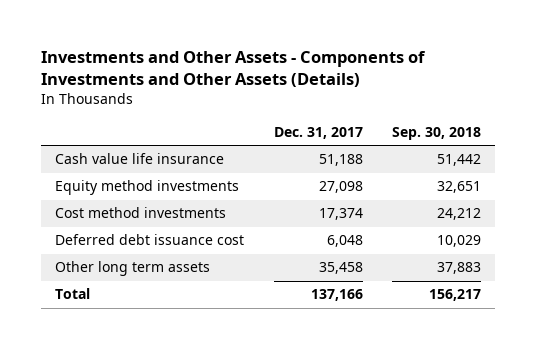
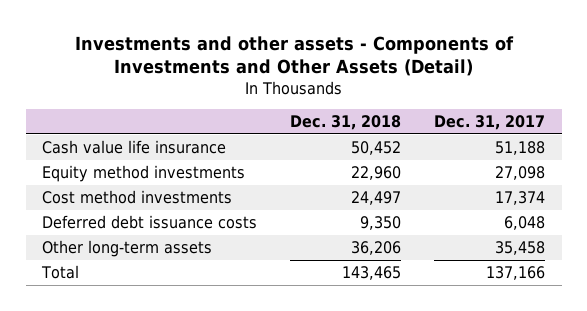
- Investments and Other Assets - Components of Investments and Other Assets (Details)
+ Investments and other assets - Components of Investments and Other Assets (Detail)
- | Dec. 31, 2017 | Sep. 30, 2018
+ | Dec. 31, 2018 | Dec. 31, 2017
- Deferred debt issuance cost | 6,048 | 10,029
- Other long term assets | 35,458 | 37,883
+ Deferred debt issuance costs | 9,350 | 6,048
+ Other long-term assets | 36,206 | 35,458

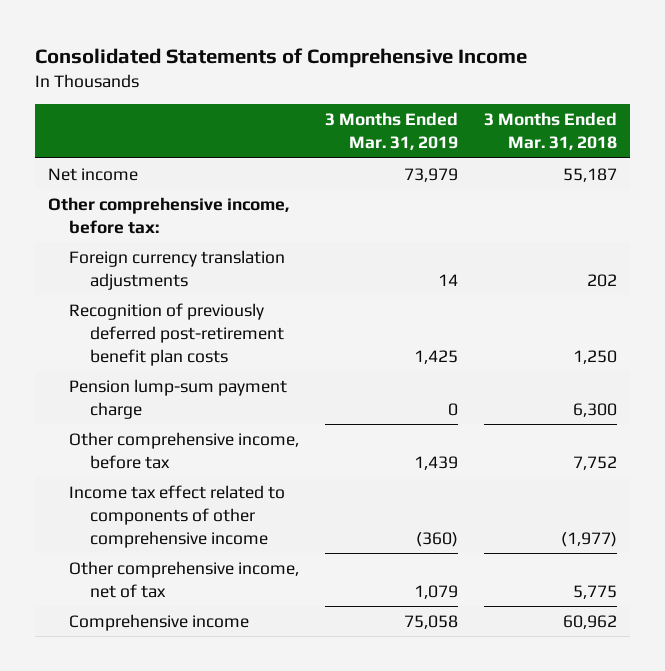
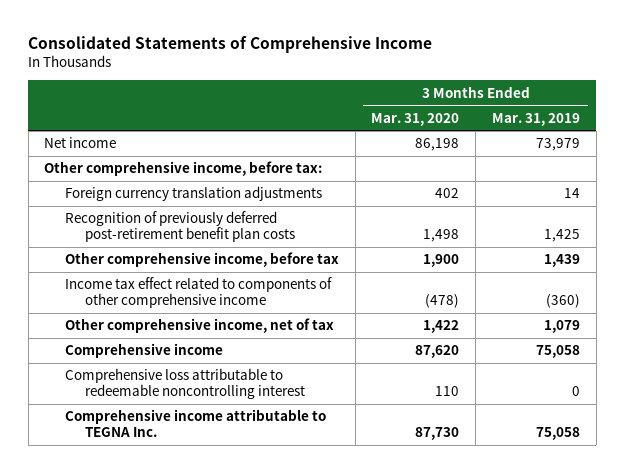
- | 3 Months Ended Mar. 31, 2019 | 3 Months Ended Mar. 31, 2018
+ | 3 Months Ended Mar. 31, 2020 | 3 Months Ended Mar. 31, 2019
- Pension lump-sum payment charge | 0 | 6,300
+ Comprehensive loss attributable to redeemable noncontrolling interest | 110 | 0
+ Comprehensive income attributable to TEGNA Inc. | 87,730 | 75,058

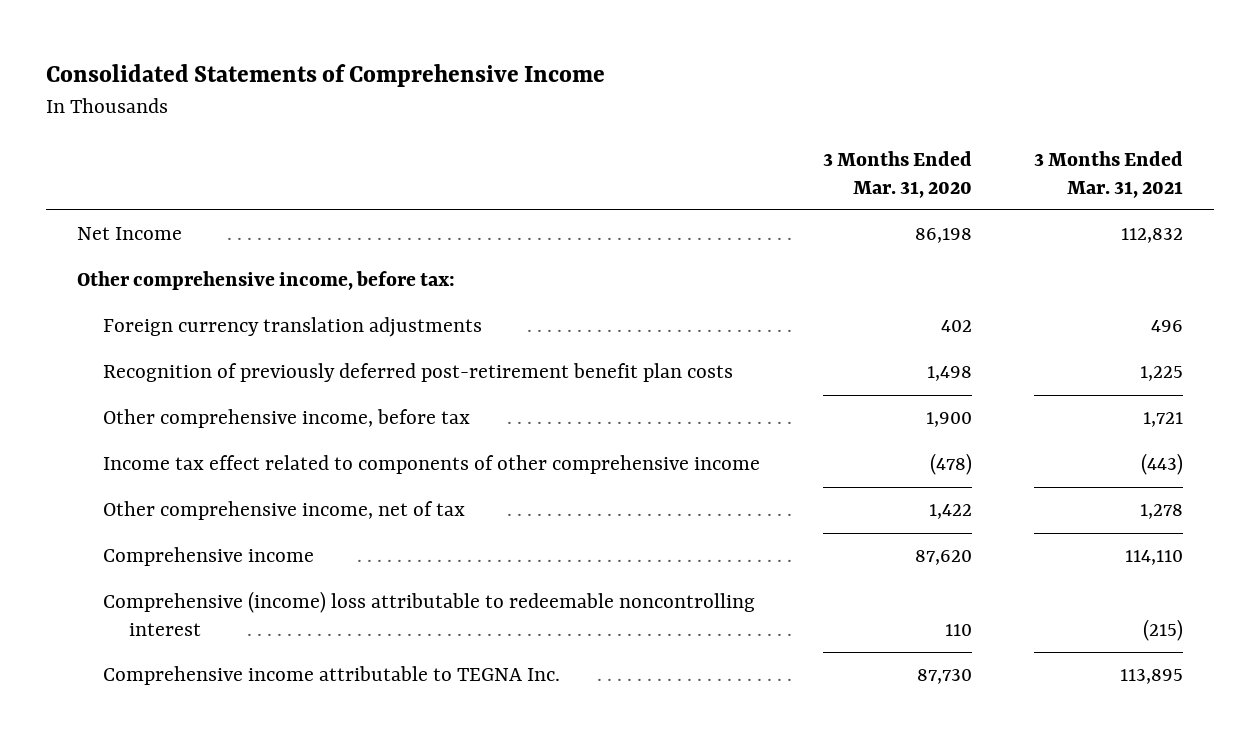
- | 3 Months Ended Mar. 31, 2020 | 3 Months Ended Mar. 31, 2019
+ | 3 Months Ended Mar. 31, 2020 | 3 Months Ended Mar. 31, 2021
- Net income | 86,198 | 73,979
+ Net Income | 86,198 | 112,832
- Comprehensive loss attributable to redeemable noncontrolling interest | 110 | 0
+ Comprehensive (income) loss attributable to redeemable noncontrolling interest | 110 | (215)

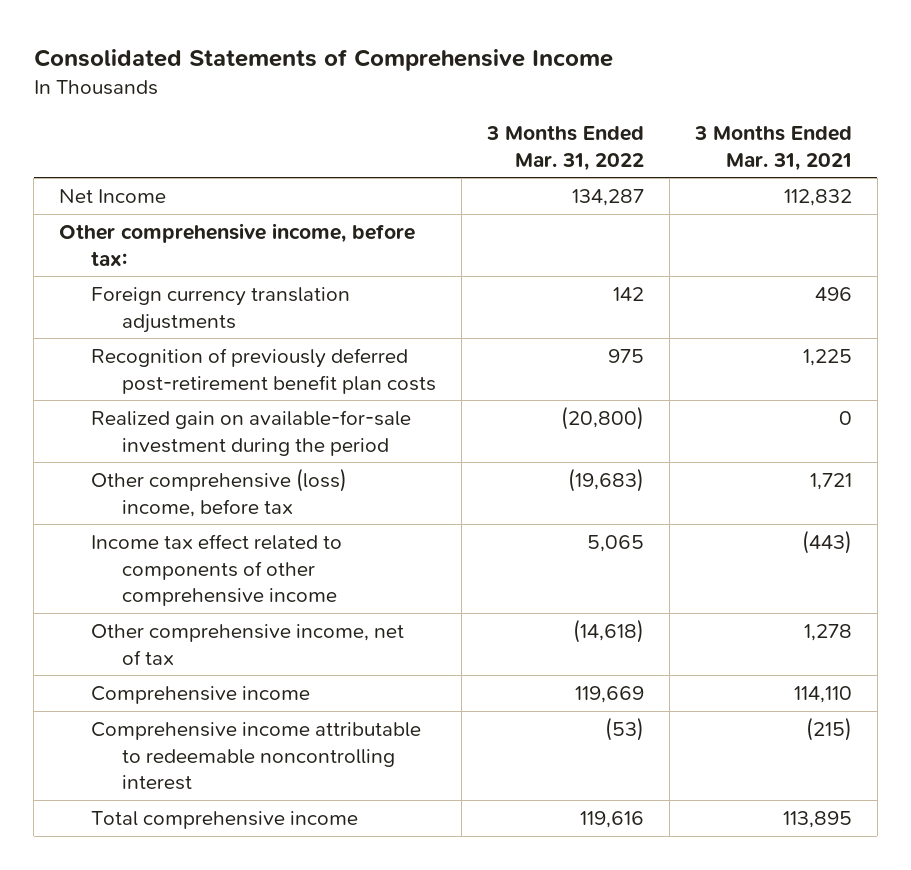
- | 3 Months Ended Mar. 31, 2020 | 3 Months Ended Mar. 31, 2021
+ | 3 Months Ended Mar. 31, 2022 | 3 Months Ended Mar. 31, 2021
- Other comprehensive income, before tax | 1,900 | 1,721
+ Realized gain on available-for-sale investment during the period | (20,800) | 0
+ Other comprehensive (loss) income, before tax | (19,683) | 1,721
- Comprehensive (income) loss attributable to redeemable noncontrolling interest | 110 | (215)
- Comprehensive income attributable to TEGNA Inc. | 87,730 | 113,895
+ Comprehensive income attributable to redeemable noncontrolling interest | (53) | (215)
+ Total comprehensive income | 119,616 | 113,895

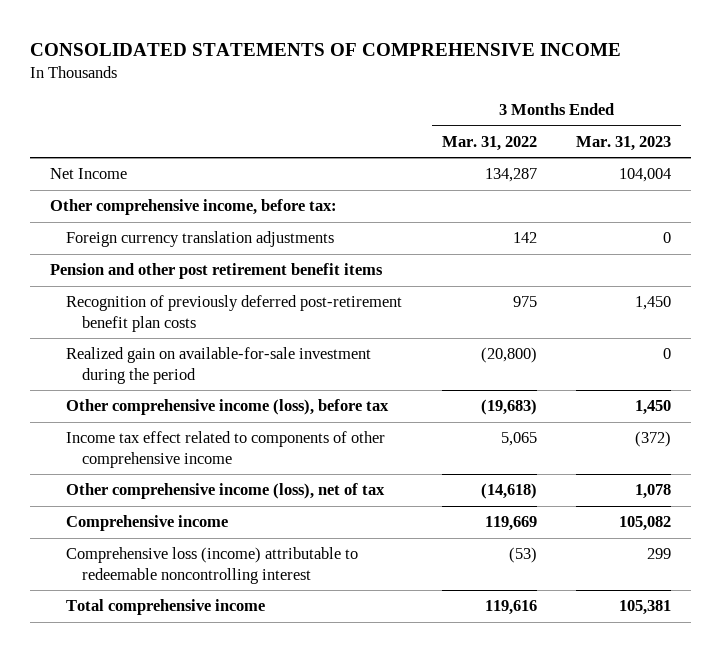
- Consolidated Statements of Comprehensive Income
+ CONSOLIDATED STATEMENTS OF COMPREHENSIVE INCOME
- | 3 Months Ended Mar. 31, 2022 | 3 Months Ended Mar. 31, 2021
+ | 3 Months Ended Mar. 31, 2022 | 3 Months Ended Mar. 31, 2023
+ Pension and other post retirement benefit items
- Other comprehensive (loss) income, before tax | (19,683) | 1,721
+ Other comprehensive income (loss), before tax | (19,683) | 1,450
- Other comprehensive income, net of tax | (14,618) | 1,278
+ Other comprehensive income (loss), net of tax | (14,618) | 1,078
- Comprehensive income attributable to redeemable noncontrolling interest | (53) | (215)
+ Comprehensive loss (income) attributable to redeemable noncontrolling interest | (53) | 299

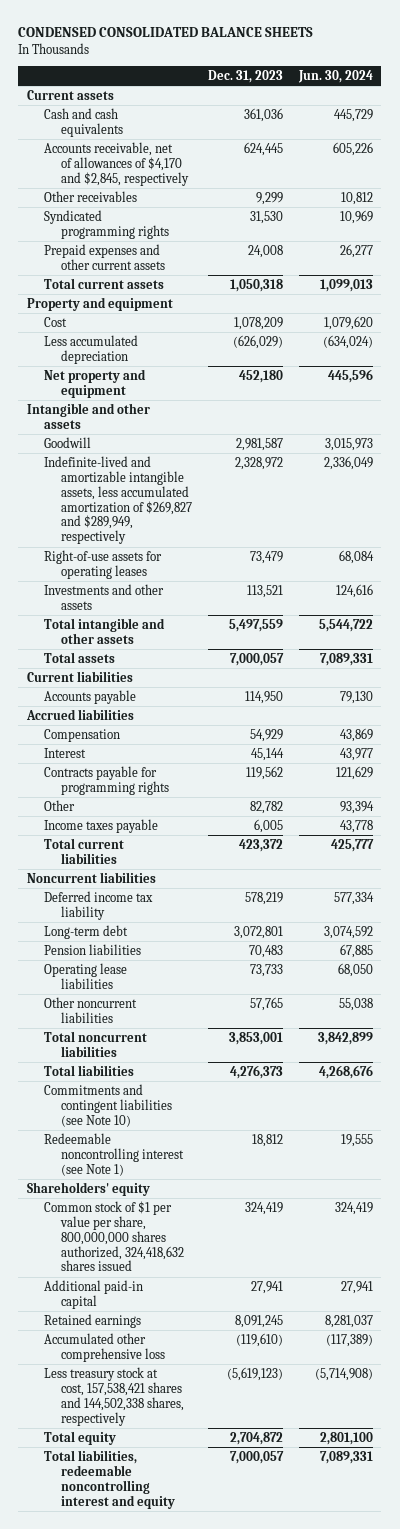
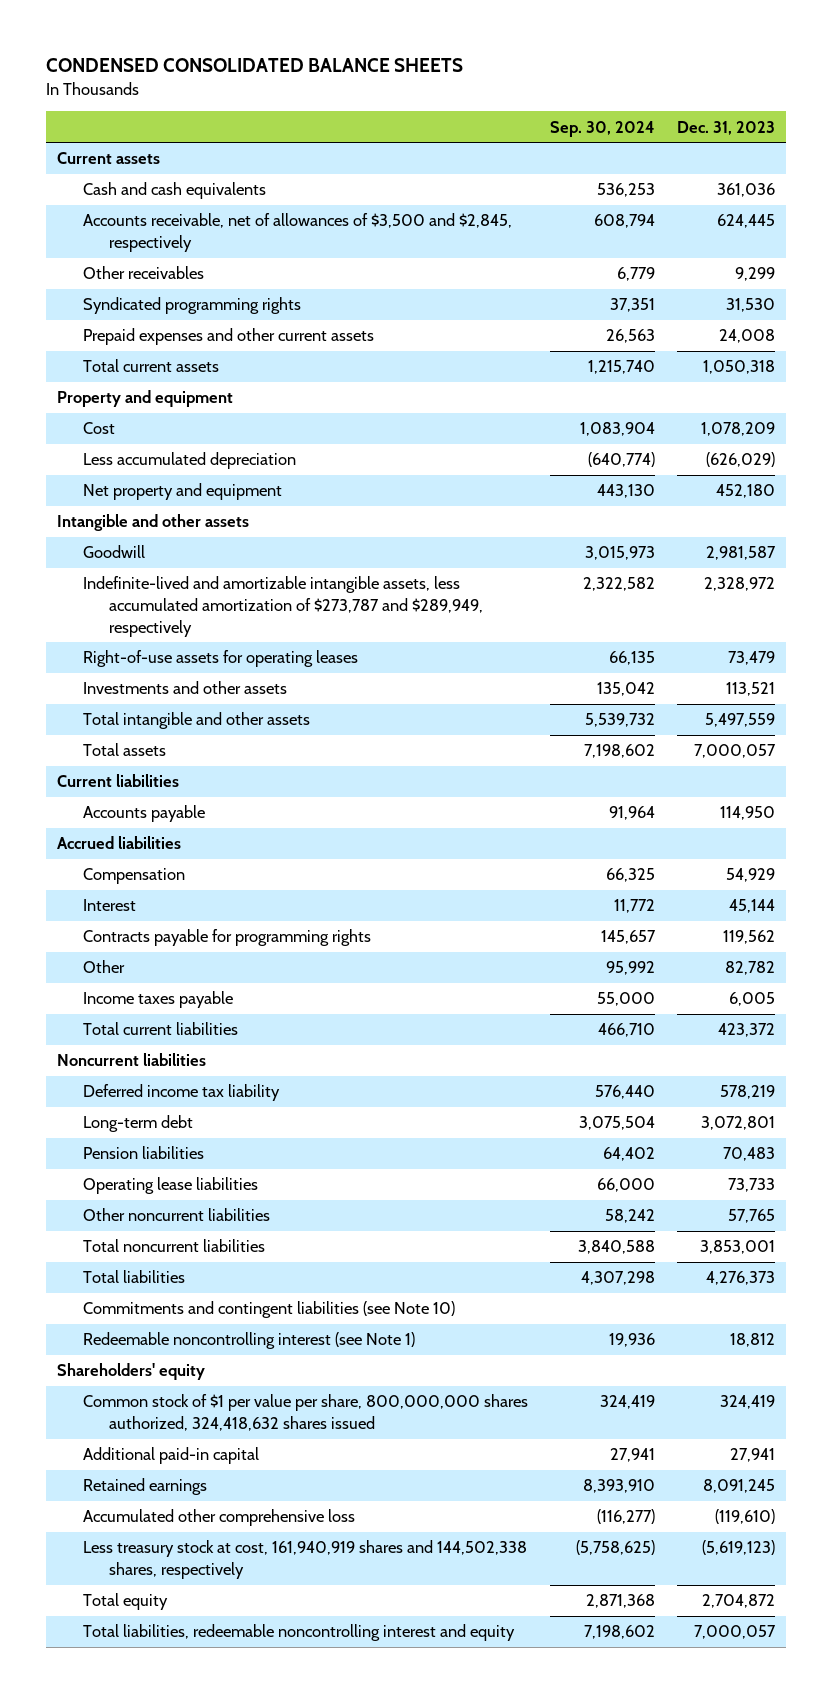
- | Dec. 31, 2023 | Jun. 30, 2024
+ | Sep. 30, 2024 | Dec. 31, 2023
- Accounts receivable, net of allowances of $4,170 and $2,845, respectively | 624,445 | 605,226
+ Accounts receivable, net of allowances of $3,500 and $2,845, respectively | 608,794 | 624,445
- Indefinite-lived and amortizable intangible assets, less accumulated amortization of $269,827 and $289,949, respectively | 2,328,972 | 2,336,049
+ Indefinite-lived and amortizable intangible assets, less accumulated amortization of $273,787 and $289,949, respectively | 2,322,582 | 2,328,972
- Less treasury stock at cost, 157,538,421 shares and 144,502,338 shares, respectively | (5,619,123) | (5,714,908)
+ Less treasury stock at cost, 161,940,919 shares and 144,502,338 shares, respectively | (5,758,625) | (5,619,123)

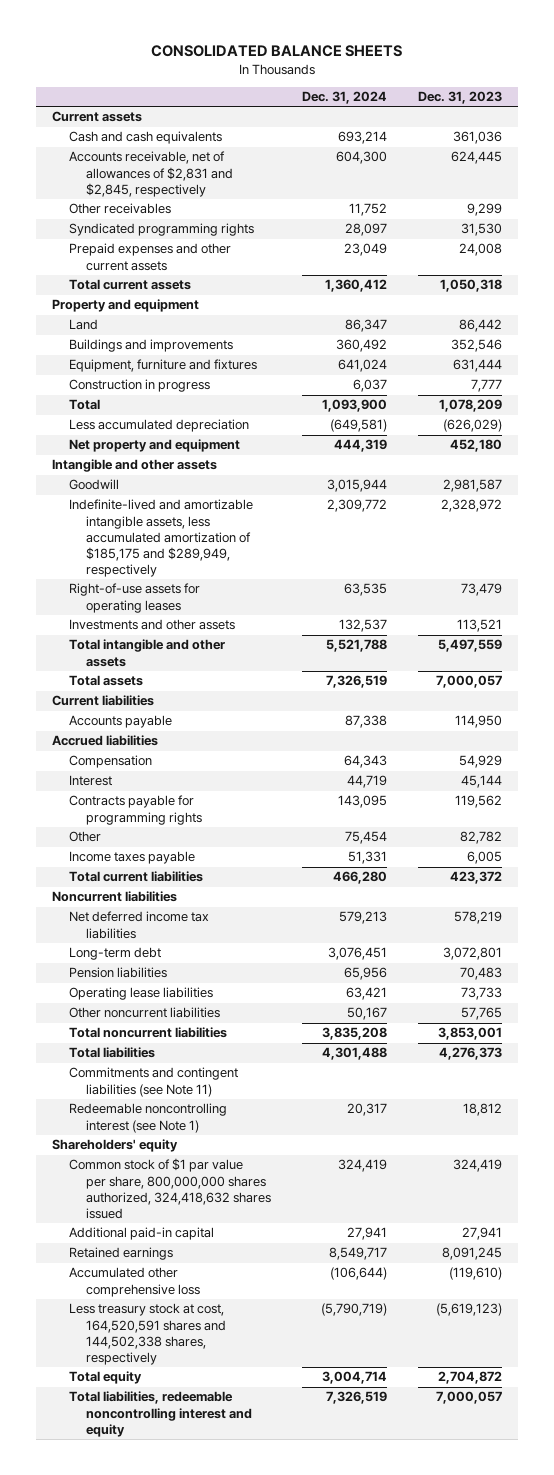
- CONDENSED CONSOLIDATED BALANCE SHEETS
+ CONSOLIDATED BALANCE SHEETS
- | Sep. 30, 2024 | Dec. 31, 2023
+ | Dec. 31, 2024 | Dec. 31, 2023
- Accounts receivable, net of allowances of $3,500 and $2,845, respectively | 608,794 | 624,445
+ Accounts receivable, net of allowances of $2,831 and $2,845, respectively | 604,300 | 624,445
- Cost | 1,083,904 | 1,078,209
+ Land | 86,347 | 86,442
+ Buildings and improvements | 360,492 | 352,546
+ Equipment, furniture and fixtures | 641,024 | 631,444
+ Construction in progress | 6,037 | 7,777
+ Total | 1,093,900 | 1,078,209
- Indefinite-lived and amortizable intangible assets, less accumulated amortization of $273,787 and $289,949, respectively | 2,322,582 | 2,328,972
+ Indefinite-lived and amortizable intangible assets, less accumulated amortization of $185,175 and $289,949, respectively | 2,309,772 | 2,328,972
- Deferred income tax liability | 576,440 | 578,219
+ Net deferred income tax liabilities | 579,213 | 578,219
- Commitments and contingent liabilities (see Note 10)
+ Commitments and contingent liabilities (see Note 11)
- Common stock of $1 per value per share, 800,000,000 shares authorized, 324,418,632 shares issued | 324,419 | 324,419
+ Common stock of $1 par value per share, 800,000,000 shares authorized, 324,418,632 shares issued | 324,419 | 324,419
- Less treasury stock at cost, 161,940,919 shares and 144,502,338 shares, respectively | (5,758,625) | (5,619,123)
+ Less treasury stock at cost, 164,520,591 shares and 144,502,338 shares, respectively | (5,790,719) | (5,619,123)

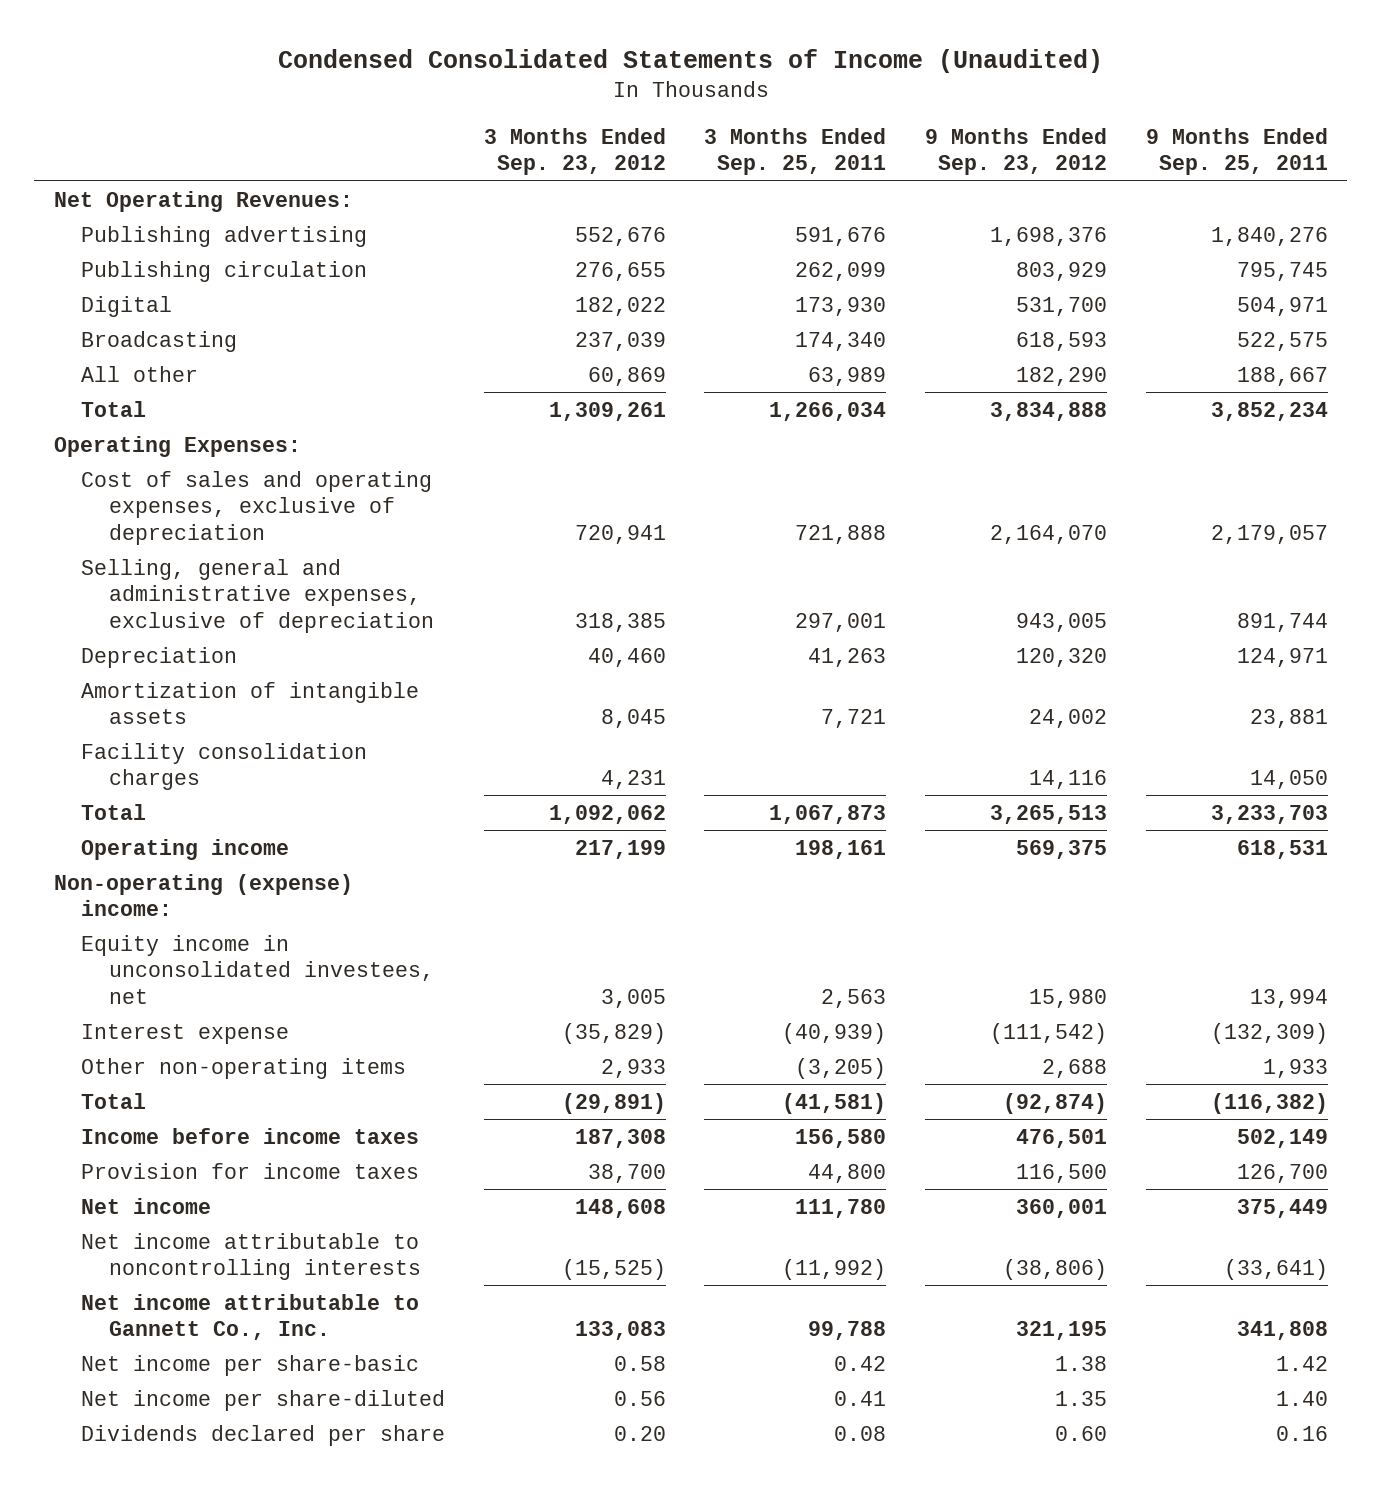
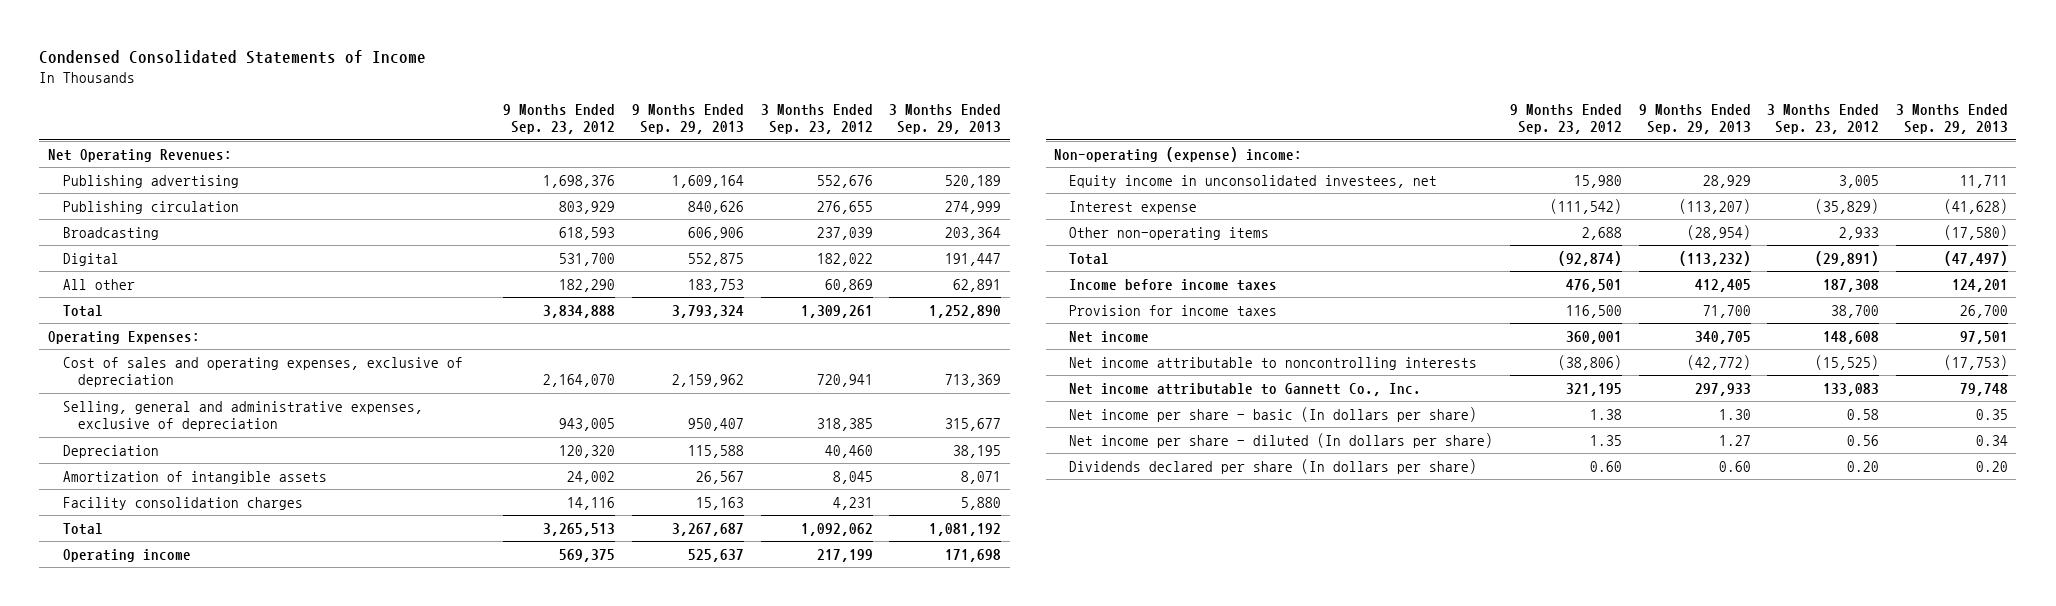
- Condensed Consolidated Statements of Income (Unaudited)
+ Condensed Consolidated Statements of Income
- | 3 Months Ended Sep. 23, 2012 | 3 Months Ended Sep. 25, 2011 | 9 Months Ended Sep. 23, 2012 | 9 Months Ended Sep. 25, 2011
+ | 9 Months Ended Sep. 23, 2012 | 9 Months Ended Sep. 29, 2013 | 3 Months Ended Sep. 23, 2012 | 3 Months Ended Sep. 29, 2013
moved down: Digital | 531,700 | 552,875 | 182,022 | 191,447
- Net income per share-basic | 0.58 | 0.42 | 1.38 | 1.42
- Net income per share-diluted | 0.56 | 0.41 | 1.35 | 1.40
- Dividends declared per share | 0.20 | 0.08 | 0.60 | 0.16
+ Net income per share - basic (In dollars per share) | 1.38 | 1.30 | 0.58 | 0.35
+ Net income per share - diluted (In dollars per share) | 1.35 | 1.27 | 0.56 | 0.34
+ Dividends declared per share (In dollars per share) | 0.60 | 0.60 | 0.20 | 0.20

